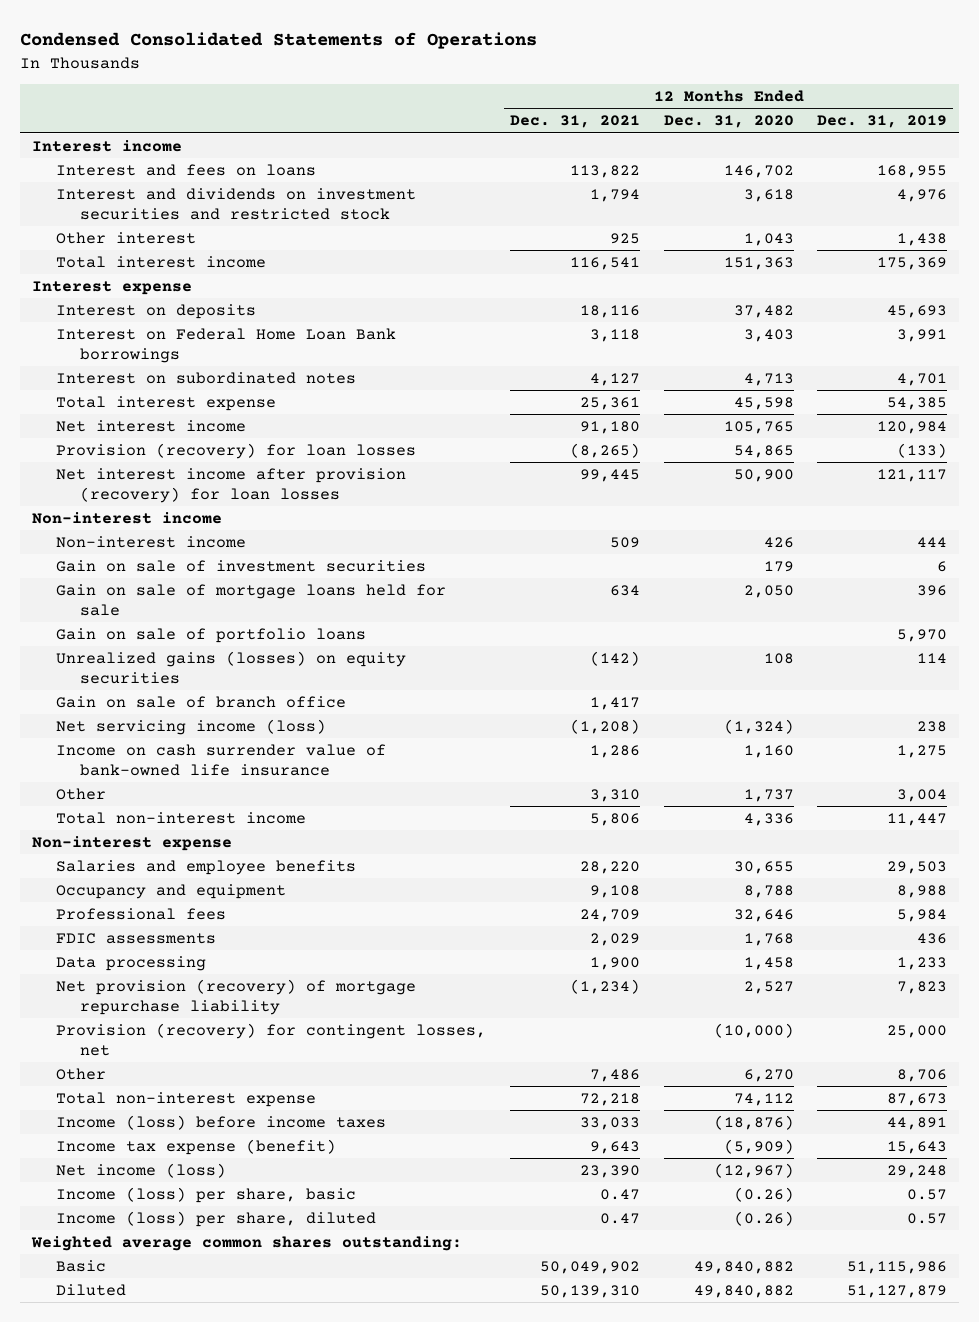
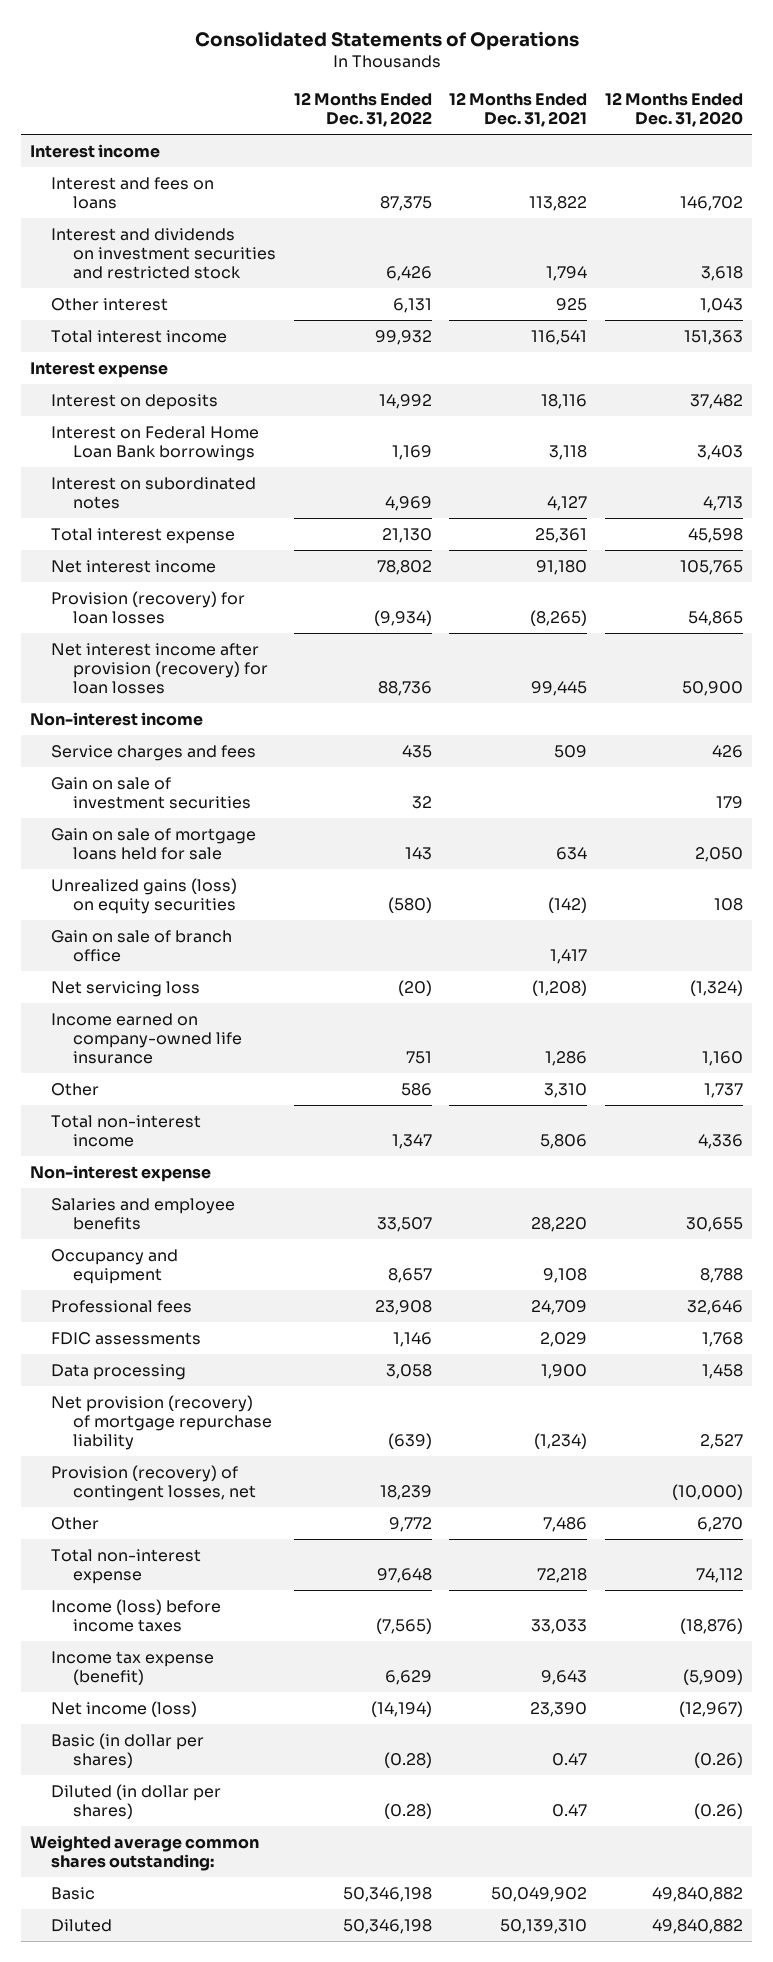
- Condensed Consolidated Statements of Operations
+ Consolidated Statements of Operations
- | 12 Months Ended Dec. 31, 2021 | 12 Months Ended Dec. 31, 2020 | 12 Months Ended Dec. 31, 2019
+ | 12 Months Ended Dec. 31, 2022 | 12 Months Ended Dec. 31, 2021 | 12 Months Ended Dec. 31, 2020
- Non-interest income | 509 | 426 | 444
+ Service charges and fees | 435 | 509 | 426
- Gain on sale of portfolio loans | | | 5,970
- Unrealized gains (losses) on equity securities | (142) | 108 | 114
+ Unrealized gains (loss) on equity securities | (580) | (142) | 108
- Net servicing income (loss) | (1,208) | (1,324) | 238
- Income on cash surrender value of bank-owned life insurance | 1,286 | 1,160 | 1,275
+ Net servicing loss | (20) | (1,208) | (1,324)
+ Income earned on company-owned life insurance | 751 | 1,286 | 1,160
- Provision (recovery) for contingent losses, net | | (10,000) | 25,000
+ Provision (recovery) of contingent losses, net | 18,239 | | (10,000)
- Income (loss) per share, basic | 0.47 | (0.26) | 0.57
- Income (loss) per share, diluted | 0.47 | (0.26) | 0.57
+ Basic (in dollar per shares) | (0.28) | 0.47 | (0.26)
+ Diluted (in dollar per shares) | (0.28) | 0.47 | (0.26)

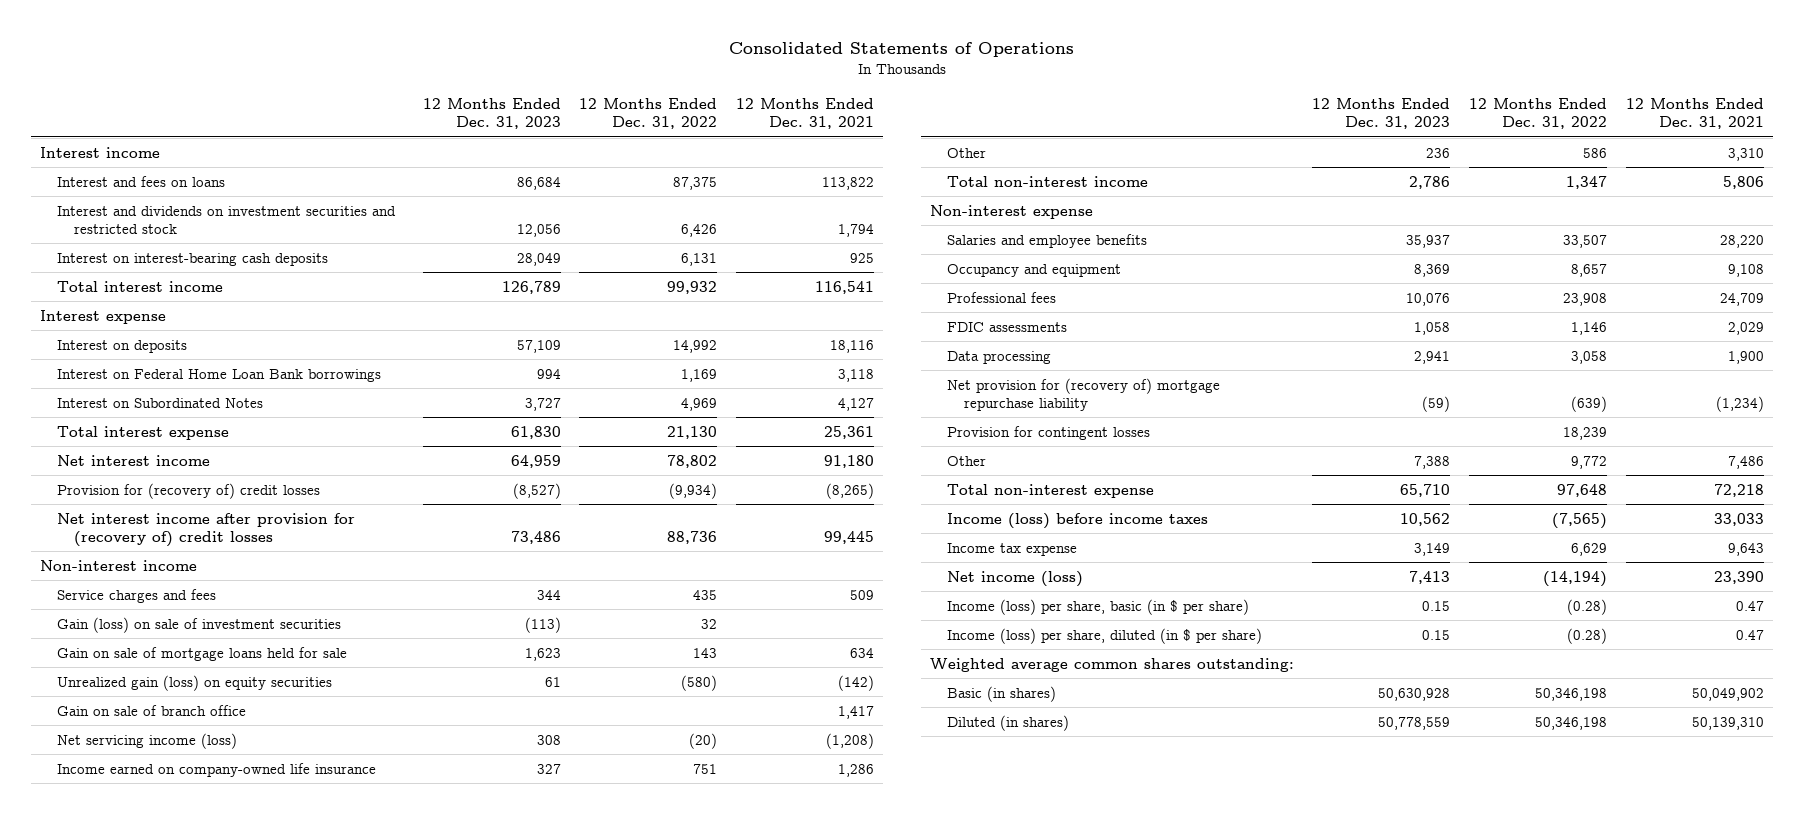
- | 12 Months Ended Dec. 31, 2022 | 12 Months Ended Dec. 31, 2021 | 12 Months Ended Dec. 31, 2020
+ | 12 Months Ended Dec. 31, 2023 | 12 Months Ended Dec. 31, 2022 | 12 Months Ended Dec. 31, 2021
- Other interest | 6,131 | 925 | 1,043
+ Interest on interest-bearing cash deposits | 28,049 | 6,131 | 925
- Interest on subordinated notes | 4,969 | 4,127 | 4,713
+ Interest on Subordinated Notes | 3,727 | 4,969 | 4,127
- Provision (recovery) for loan losses | (9,934) | (8,265) | 54,865
- Net interest income after provision (recovery) for loan losses | 88,736 | 99,445 | 50,900
+ Provision for (recovery of) credit losses | (8,527) | (9,934) | (8,265)
+ Net interest income after provision for (recovery of) credit losses | 73,486 | 88,736 | 99,445
- Gain on sale of investment securities | 32 | | 179
+ Gain (loss) on sale of investment securities | (113) | 32 |
- Unrealized gains (loss) on equity securities | (580) | (142) | 108
+ Unrealized gain (loss) on equity securities | 61 | (580) | (142)
- Net servicing loss | (20) | (1,208) | (1,324)
+ Net servicing income (loss) | 308 | (20) | (1,208)
- Net provision (recovery) of mortgage repurchase liability | (639) | (1,234) | 2,527
- Provision (recovery) of contingent losses, net | 18,239 | | (10,000)
+ Net provision for (recovery of) mortgage repurchase liability | (59) | (639) | (1,234)
+ Provision for contingent losses | | 18,239 |
- Income tax expense (benefit) | 6,629 | 9,643 | (5,909)
+ Income tax expense | 3,149 | 6,629 | 9,643
- Basic (in dollar per shares) | (0.28) | 0.47 | (0.26)
- Diluted (in dollar per shares) | (0.28) | 0.47 | (0.26)
+ Income (loss) per share, basic (in $ per share) | 0.15 | (0.28) | 0.47
+ Income (loss) per share, diluted (in $ per share) | 0.15 | (0.28) | 0.47
- Basic | 50,346,198 | 50,049,902 | 49,840,882
- Diluted | 50,346,198 | 50,139,310 | 49,840,882
+ Basic (in shares) | 50,630,928 | 50,346,198 | 50,049,902
+ Diluted (in shares) | 50,778,559 | 50,346,198 | 50,139,310

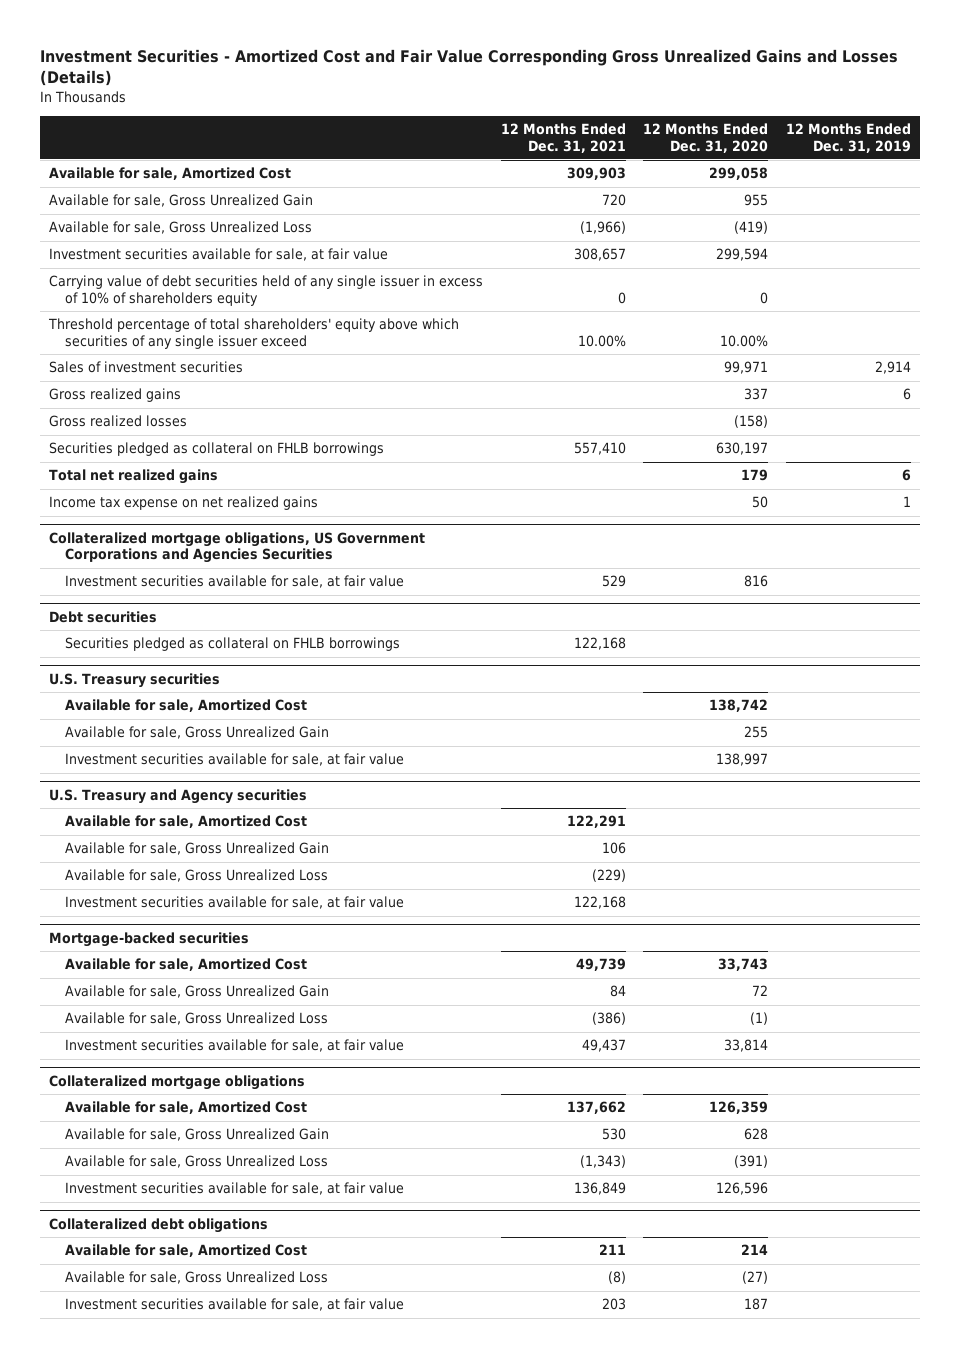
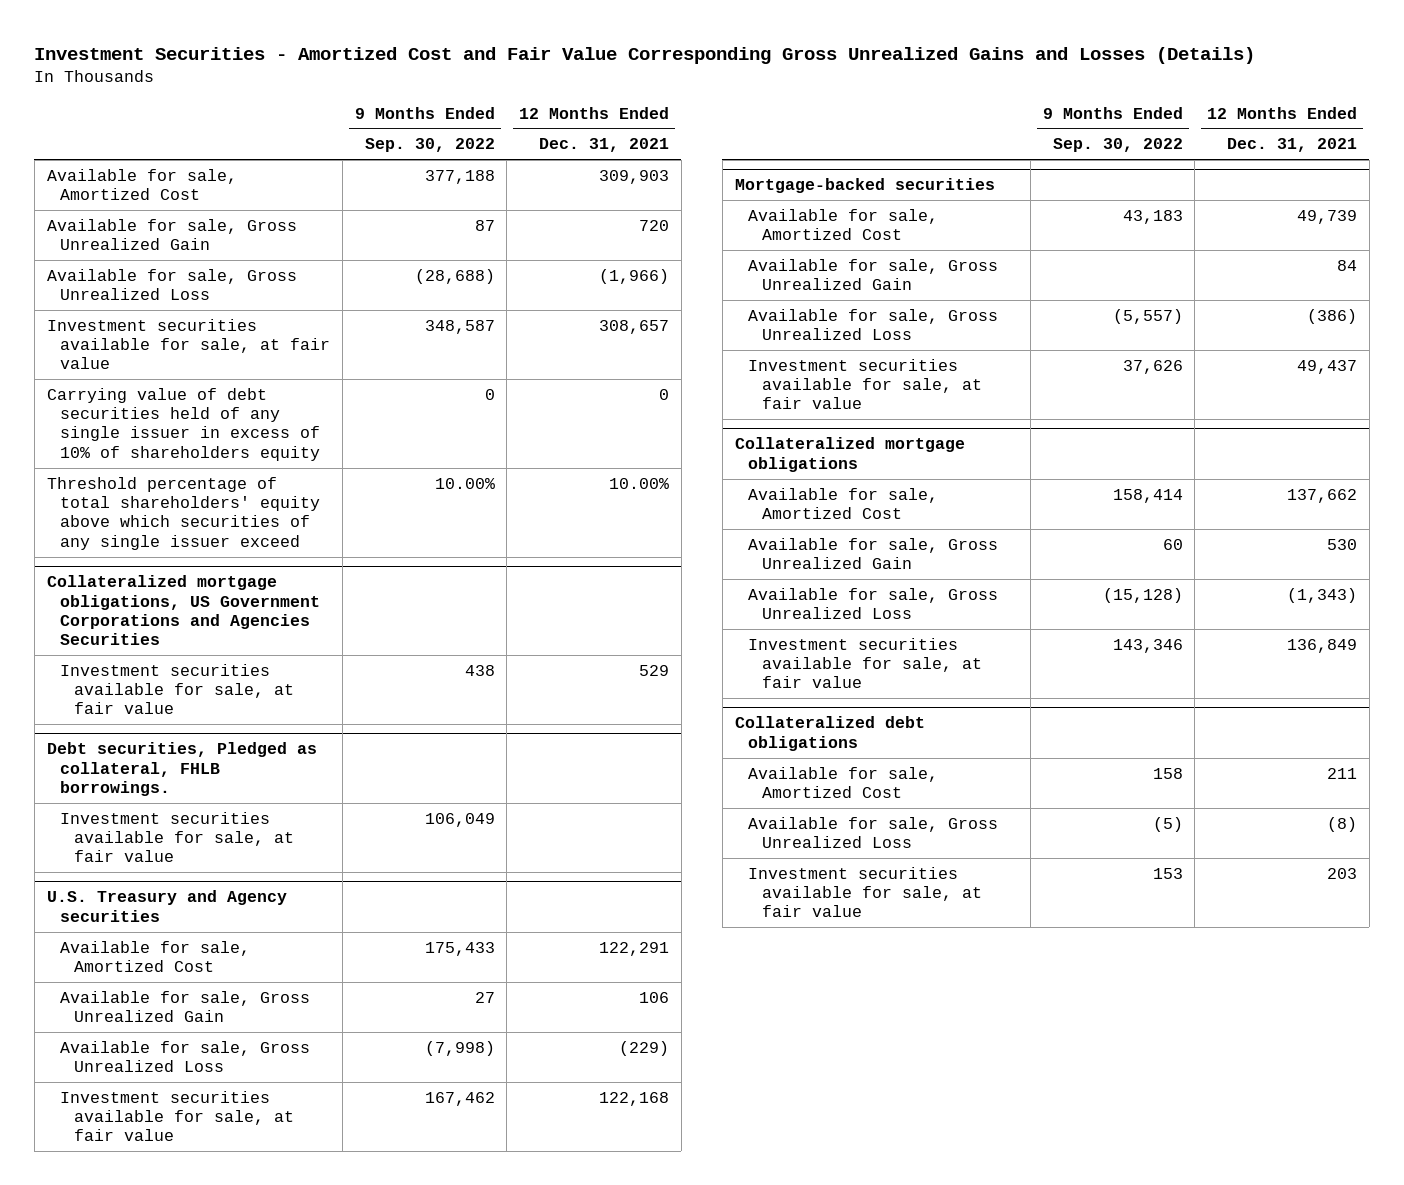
- | 12 Months Ended Dec. 31, 2021 | 12 Months Ended Dec. 31, 2020 | 12 Months Ended Dec. 31, 2019
+ | 9 Months Ended Sep. 30, 2022 | 12 Months Ended Dec. 31, 2021
- Sales of investment securities | | 99,971 | 2,914
- Gross realized gains | | 337 | 6
- Gross realized losses | | (158) |
- Securities pledged as collateral on FHLB borrowings | 557,410 | 630,197 |
- Total net realized gains | | 179 | 6
- Income tax expense on net realized gains | | 50 | 1
- Debt securities
- Securities pledged as collateral on FHLB borrowings | 122,168 | |
- U.S. Treasury securities
- Available for sale, Amortized Cost | | 138,742 |
- Available for sale, Gross Unrealized Gain | | 255 |
+ Debt securities, Pledged as collateral, FHLB borrowings.

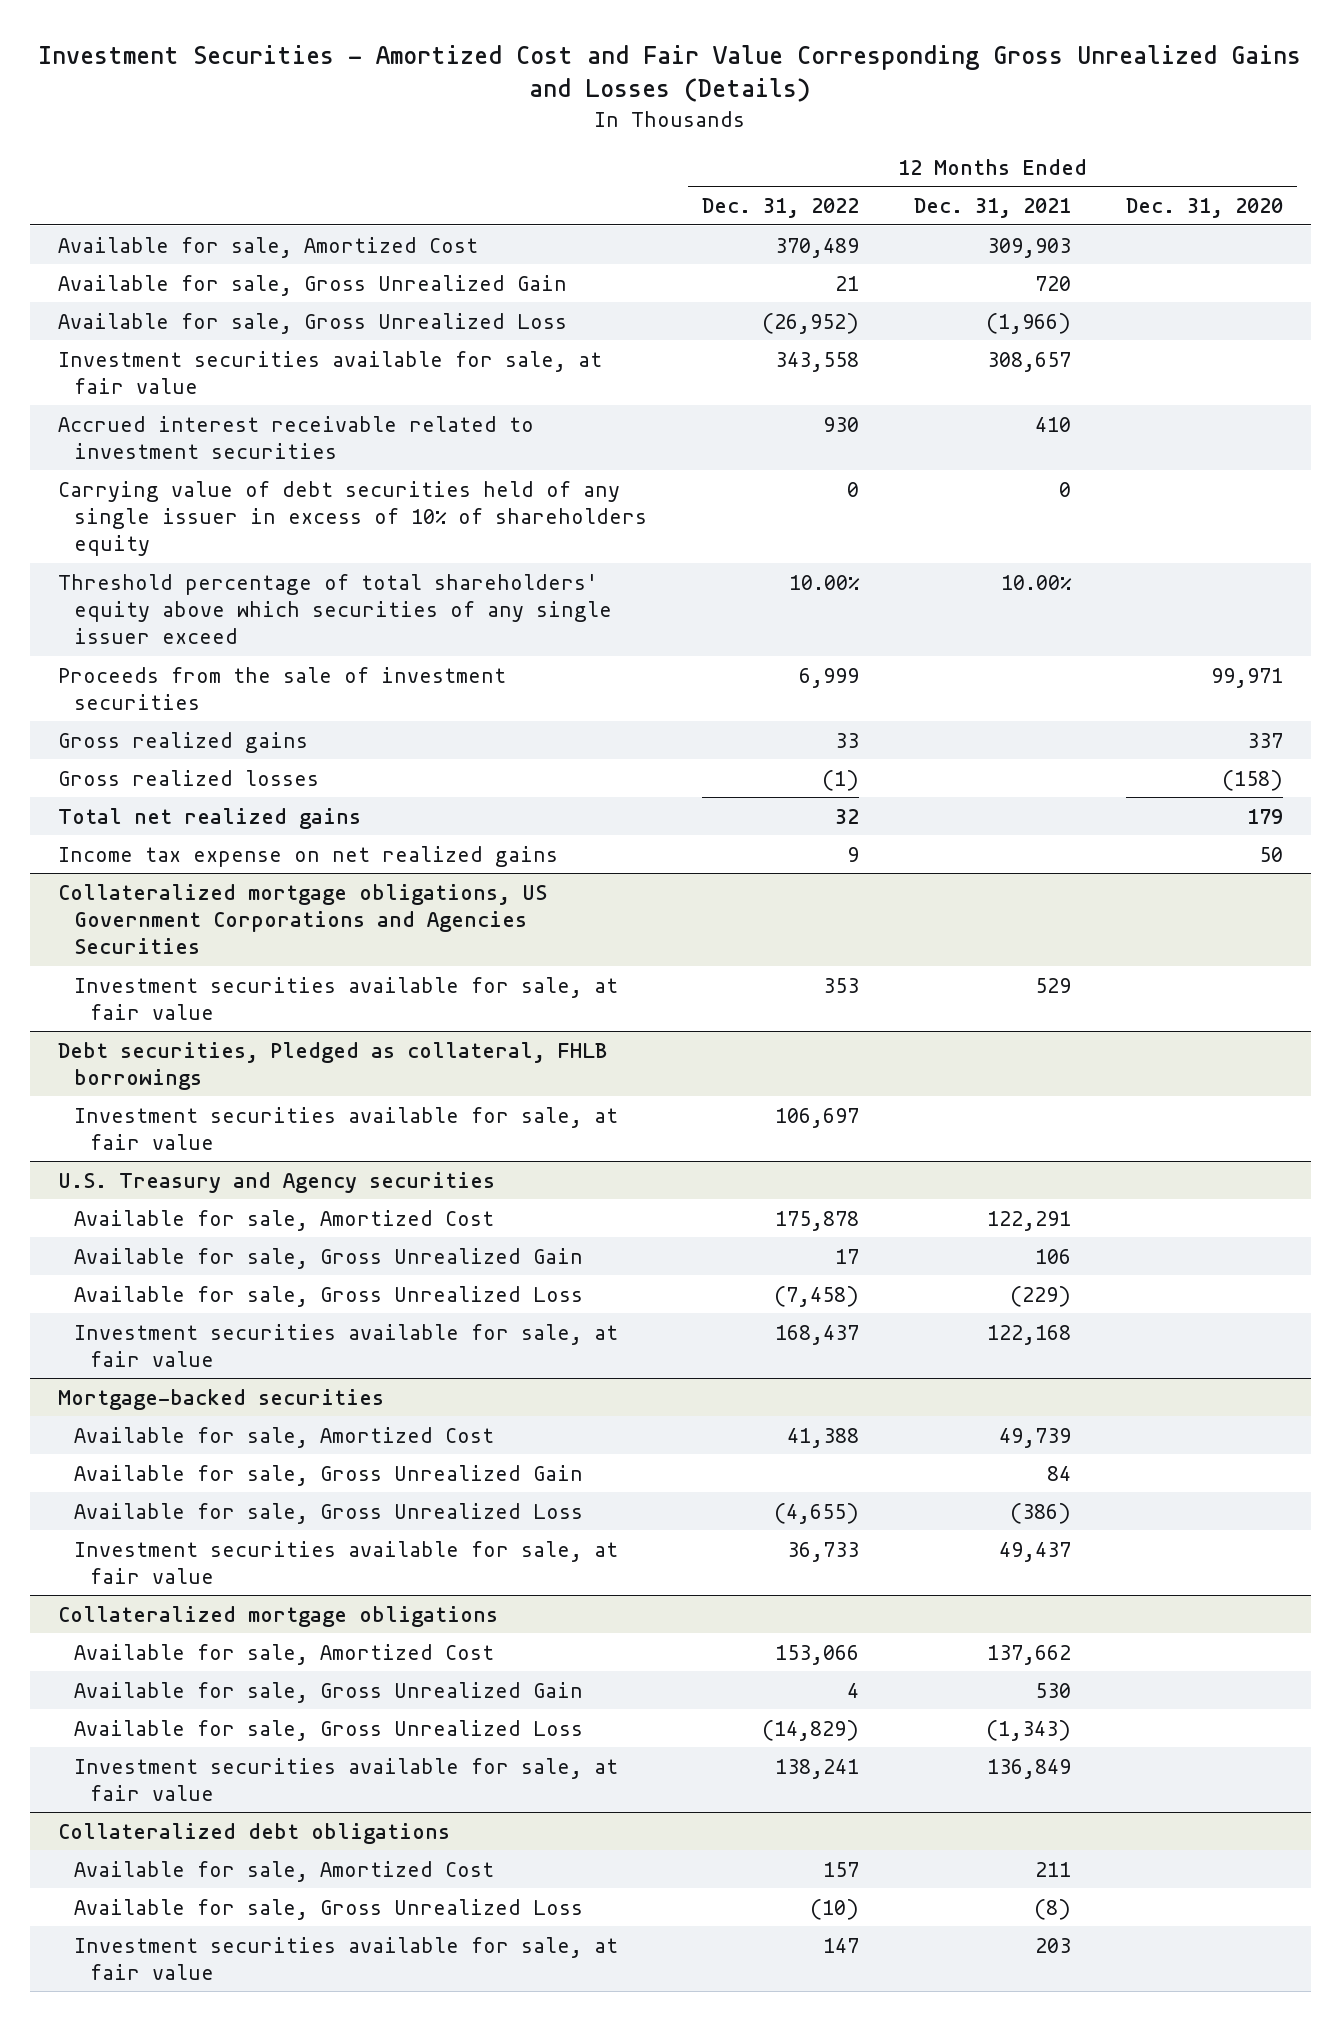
- | 9 Months Ended Sep. 30, 2022 | 12 Months Ended Dec. 31, 2021
+ | 12 Months Ended Dec. 31, 2022 | 12 Months Ended Dec. 31, 2021 | 12 Months Ended Dec. 31, 2020
+ Accrued interest receivable related to investment securities | 930 | 410 |
+ Proceeds from the sale of investment securities | 6,999 | | 99,971
+ Gross realized gains | 33 | | 337
+ Gross realized losses | (1) | | (158)
+ Total net realized gains | 32 | | 179
+ Income tax expense on net realized gains | 9 | | 50
- Debt securities, Pledged as collateral, FHLB borrowings.
+ Debt securities, Pledged as collateral, FHLB borrowings

